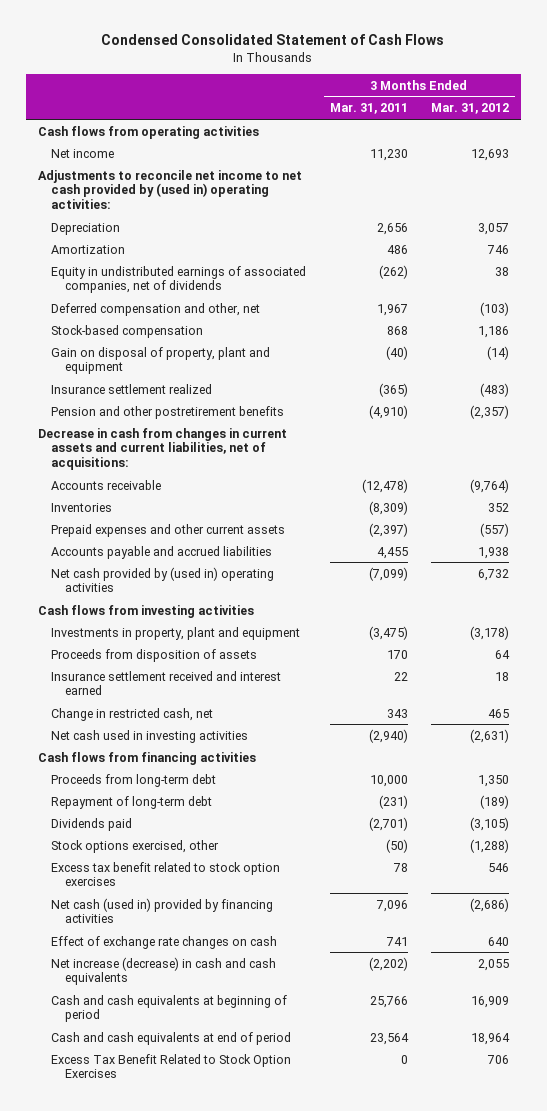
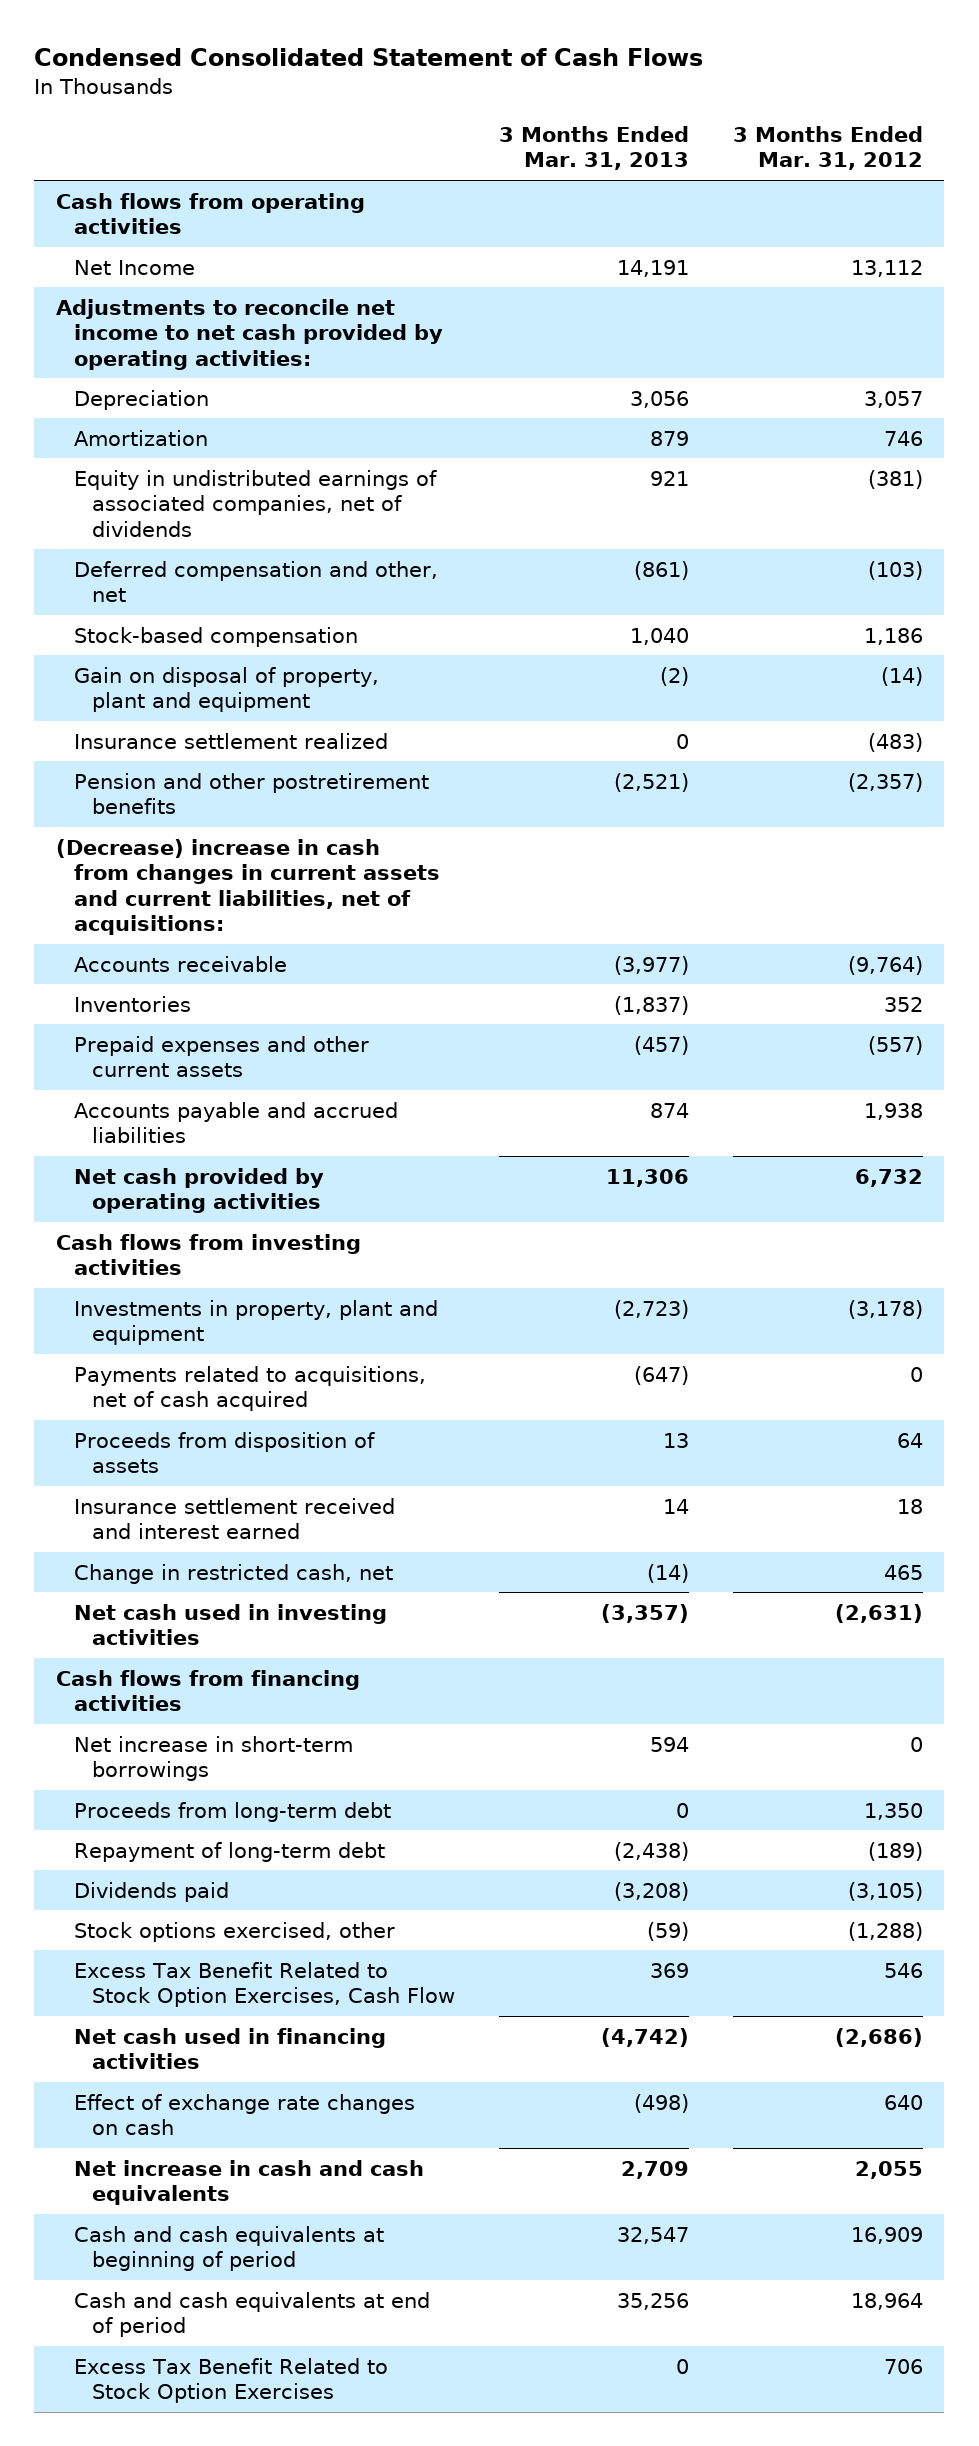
- | 3 Months Ended Mar. 31, 2011 | 3 Months Ended Mar. 31, 2012
+ | 3 Months Ended Mar. 31, 2013 | 3 Months Ended Mar. 31, 2012
- Net income | 11,230 | 12,693
- Adjustments to reconcile net income to net cash provided by (used in) operating activities:
+ Net Income | 14,191 | 13,112
+ Adjustments to reconcile net income to net cash provided by operating activities:
- Equity in undistributed earnings of associated companies, net of dividends | (262) | 38
+ Equity in undistributed earnings of associated companies, net of dividends | 921 | (381)
- Decrease in cash from changes in current assets and current liabilities, net of acquisitions:
+ (Decrease) increase in cash from changes in current assets and current liabilities, net of acquisitions:
- Net cash provided by (used in) operating activities | (7,099) | 6,732
+ Net cash provided by operating activities | 11,306 | 6,732
+ Payments related to acquisitions, net of cash acquired | (647) | 0
+ Net increase in short-term borrowings | 594 | 0
- Excess tax benefit related to stock option exercises | 78 | 546
- Net cash (used in) provided by financing activities | 7,096 | (2,686)
+ Excess Tax Benefit Related to Stock Option Exercises, Cash Flow | 369 | 546
+ Net cash used in financing activities | (4,742) | (2,686)
- Net increase (decrease) in cash and cash equivalents | (2,202) | 2,055
+ Net increase in cash and cash equivalents | 2,709 | 2,055

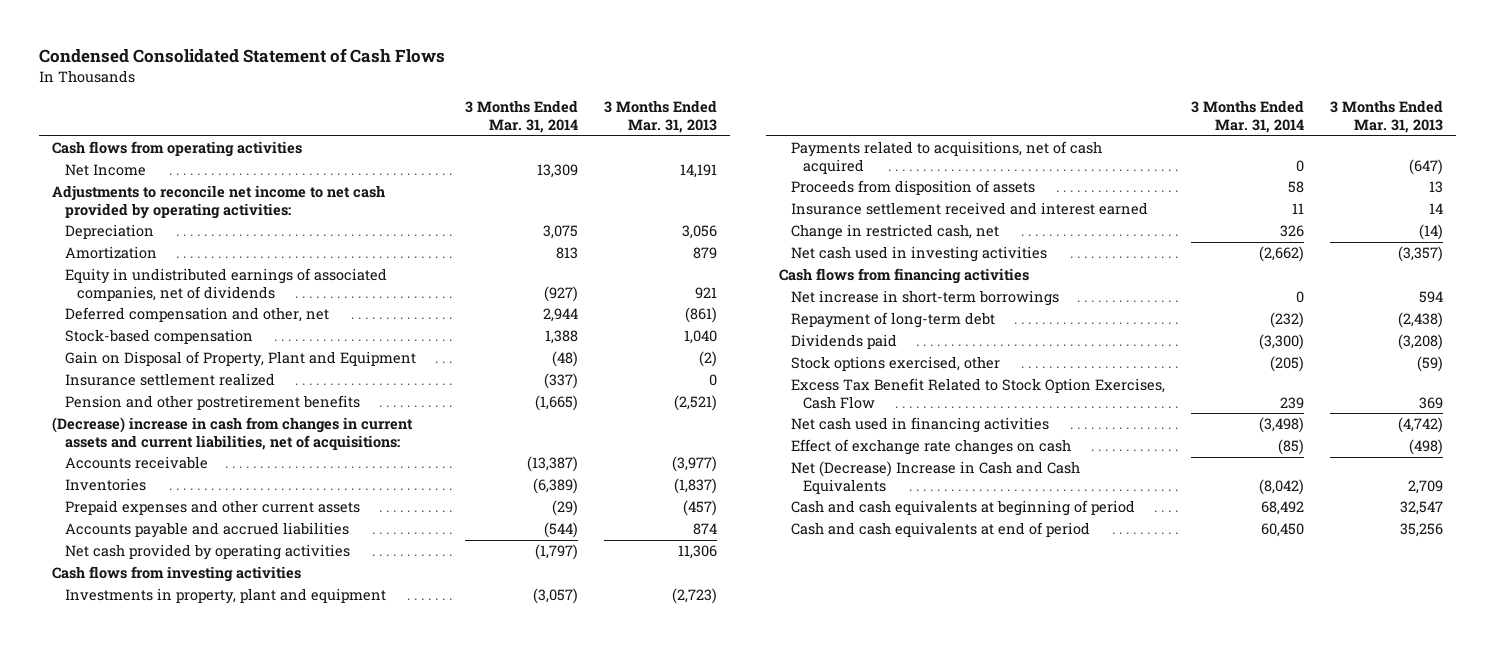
- | 3 Months Ended Mar. 31, 2013 | 3 Months Ended Mar. 31, 2012
+ | 3 Months Ended Mar. 31, 2014 | 3 Months Ended Mar. 31, 2013
- Gain on disposal of property, plant and equipment | (2) | (14)
+ Gain on Disposal of Property, Plant and Equipment | (48) | (2)
- Proceeds from long-term debt | 0 | 1,350
- Net increase in cash and cash equivalents | 2,709 | 2,055
+ Net (Decrease) Increase in Cash and Cash Equivalents | (8,042) | 2,709
- Excess Tax Benefit Related to Stock Option Exercises | 0 | 706

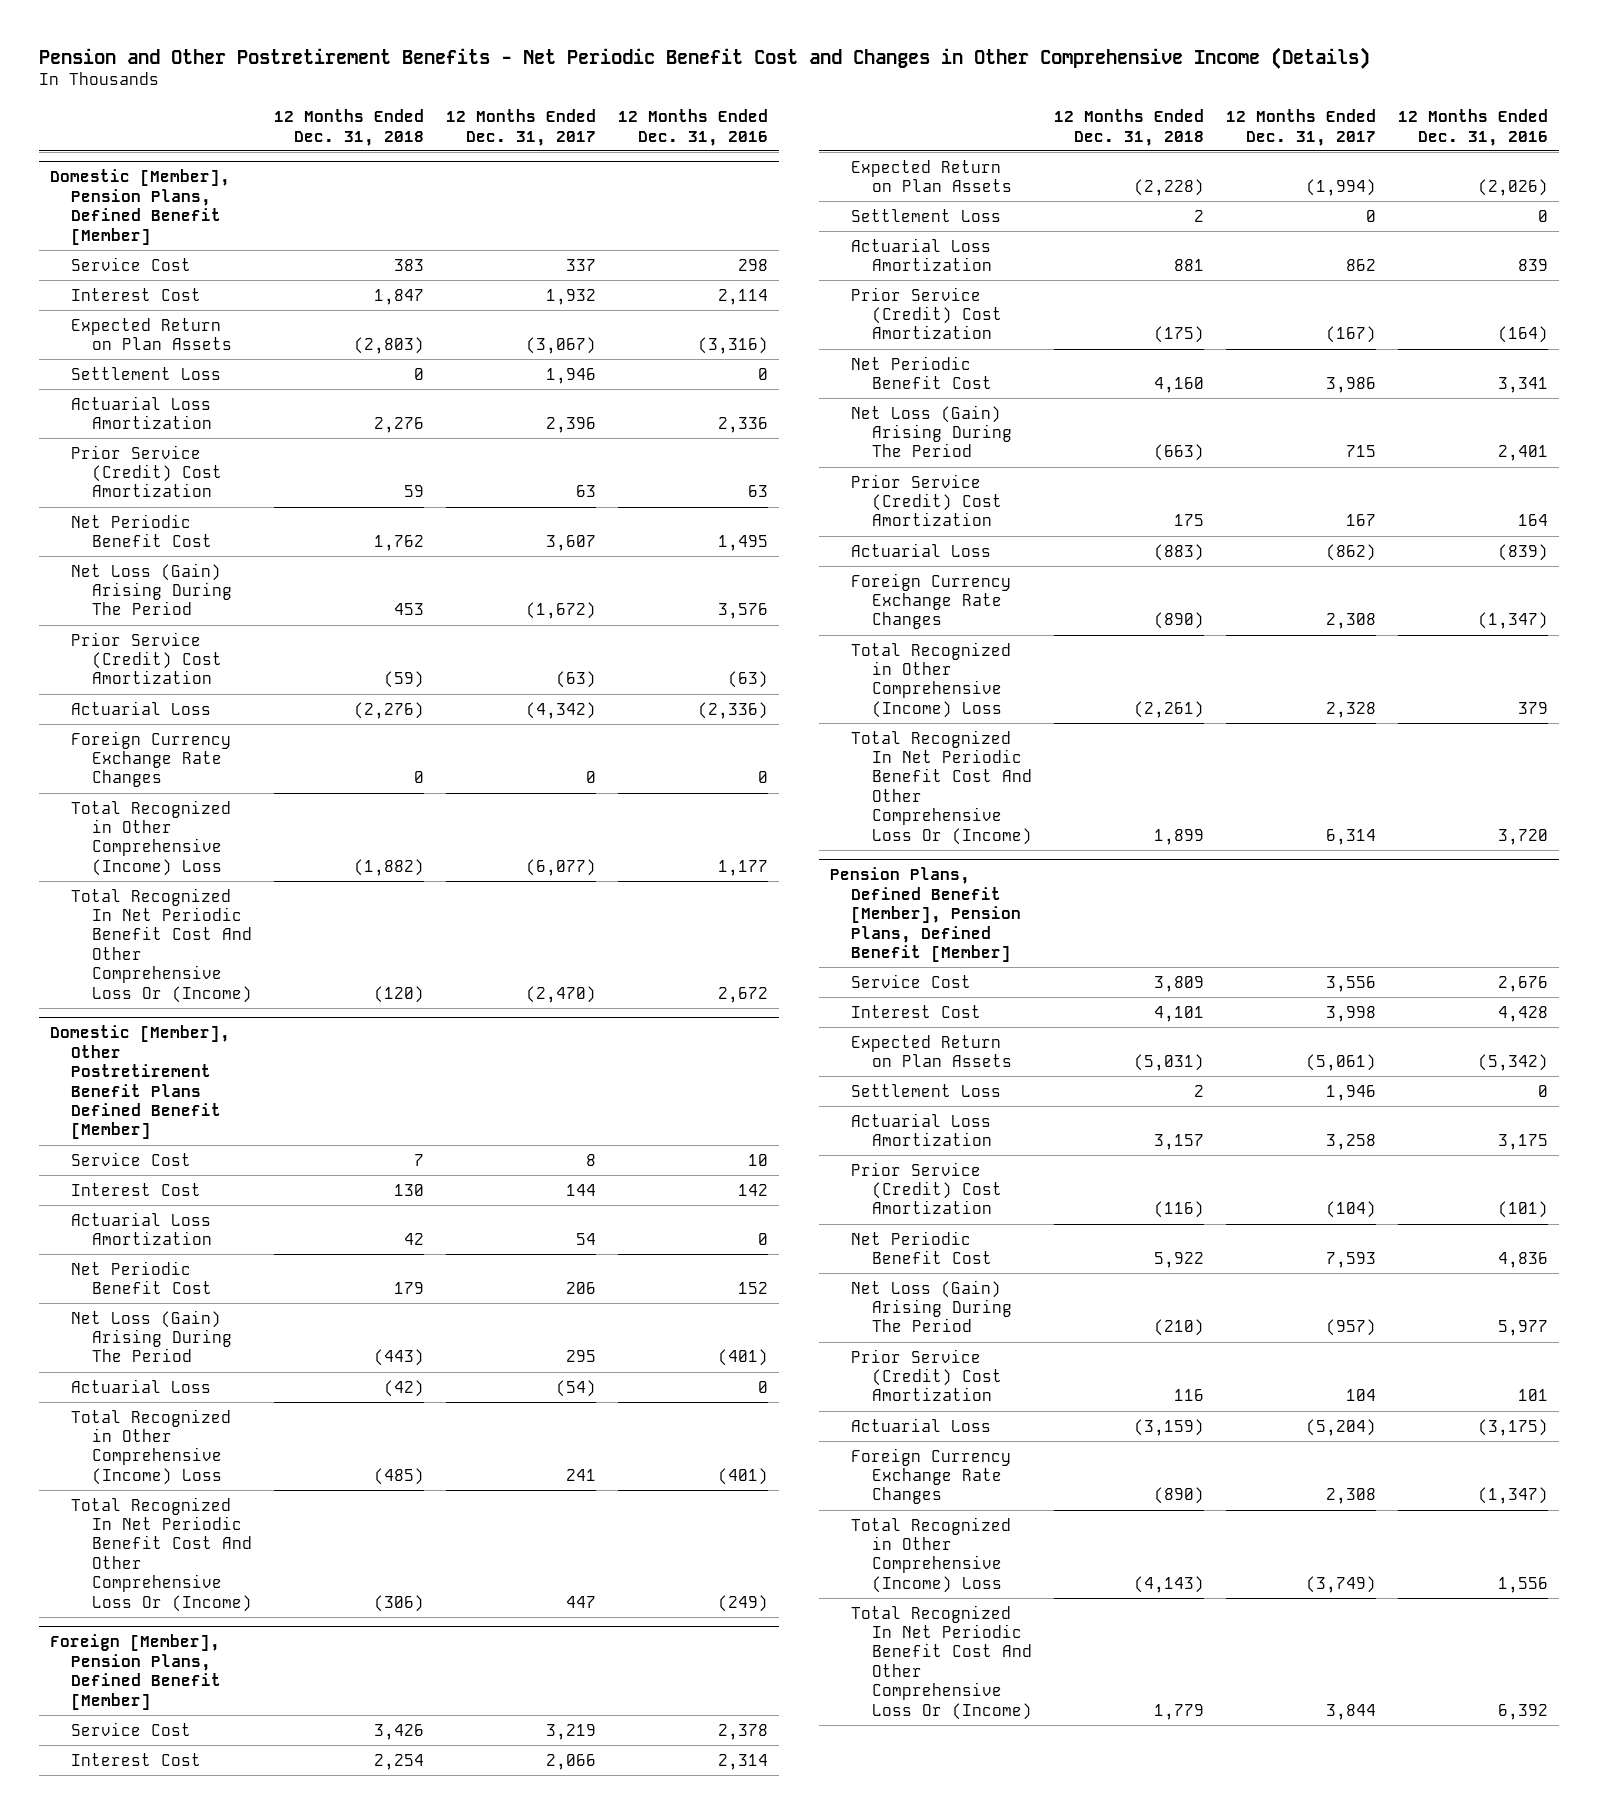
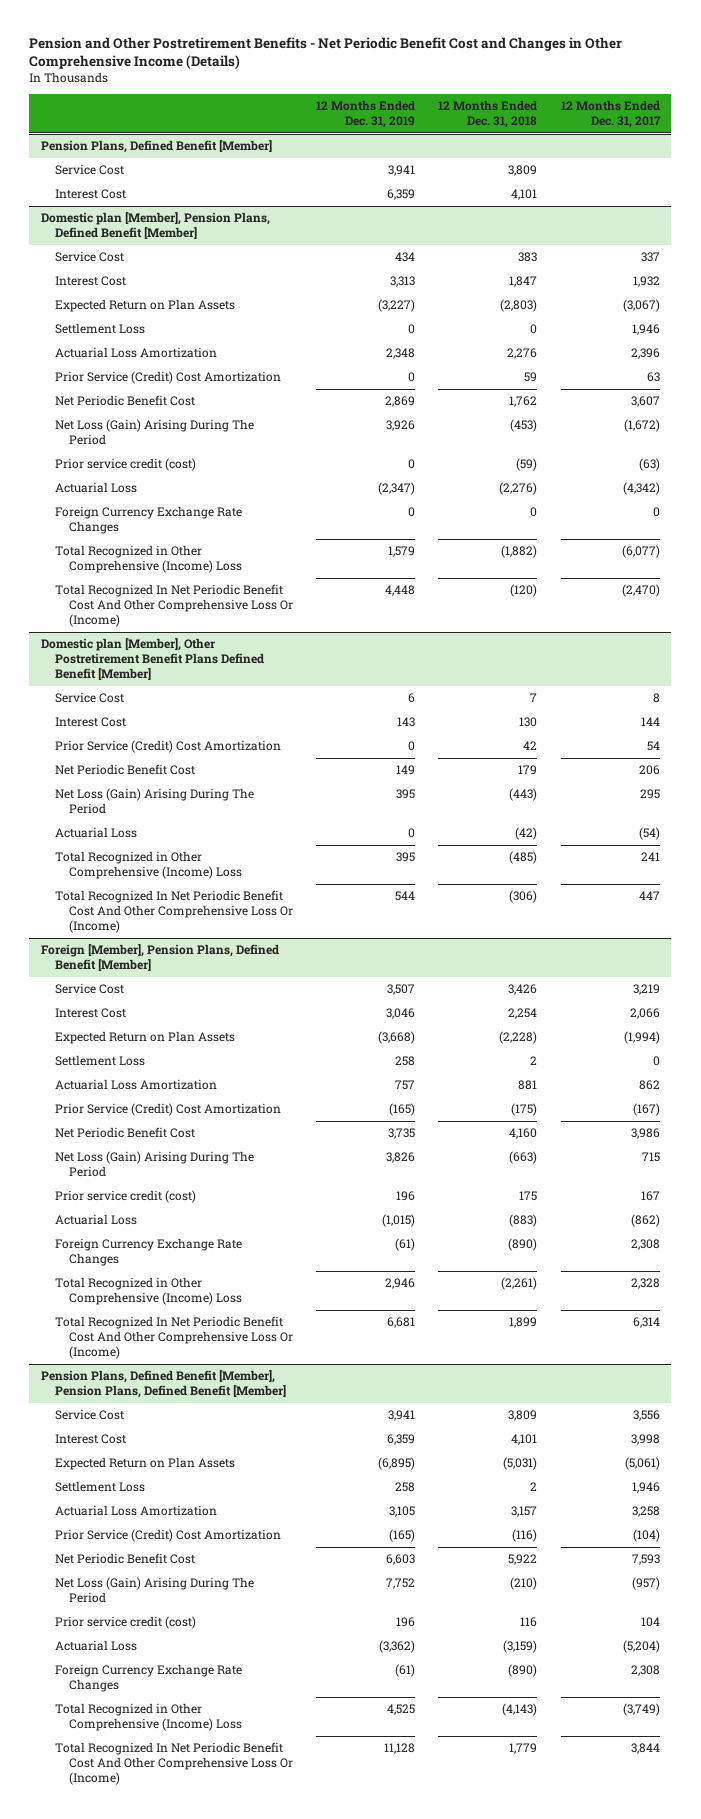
- | 12 Months Ended Dec. 31, 2018 | 12 Months Ended Dec. 31, 2017 | 12 Months Ended Dec. 31, 2016
+ | 12 Months Ended Dec. 31, 2019 | 12 Months Ended Dec. 31, 2018 | 12 Months Ended Dec. 31, 2017
- Domestic [Member], Pension Plans, Defined Benefit [Member]
+ Pension Plans, Defined Benefit [Member]
+ Service Cost | 3,941 | 3,809 |
+ Interest Cost | 6,359 | 4,101 |
+ Domestic plan [Member], Pension Plans, Defined Benefit [Member]
- Net Loss (Gain) Arising During The Period | 453 | (1,672) | 3,576
- Prior Service (Credit) Cost Amortization | (59) | (63) | (63)
+ Net Loss (Gain) Arising During The Period | 3,926 | (453) | (1,672)
+ Prior service credit (cost) | 0 | (59) | (63)
- Domestic [Member], Other Postretirement Benefit Plans Defined Benefit [Member]
+ Domestic plan [Member], Other Postretirement Benefit Plans Defined Benefit [Member]
- Actuarial Loss Amortization | 42 | 54 | 0
+ Prior Service (Credit) Cost Amortization | 0 | 42 | 54
@ Foreign [Member], Pension Plans, Defined Benefit [Member]
- Prior Service (Credit) Cost Amortization | 175 | 167 | 164
+ Prior service credit (cost) | 196 | 175 | 167
@ Pension Plans, Defined Benefit [Member], Pension Plans, Defined Benefit [Member]
- Prior Service (Credit) Cost Amortization | 116 | 104 | 101
+ Prior service credit (cost) | 196 | 116 | 104

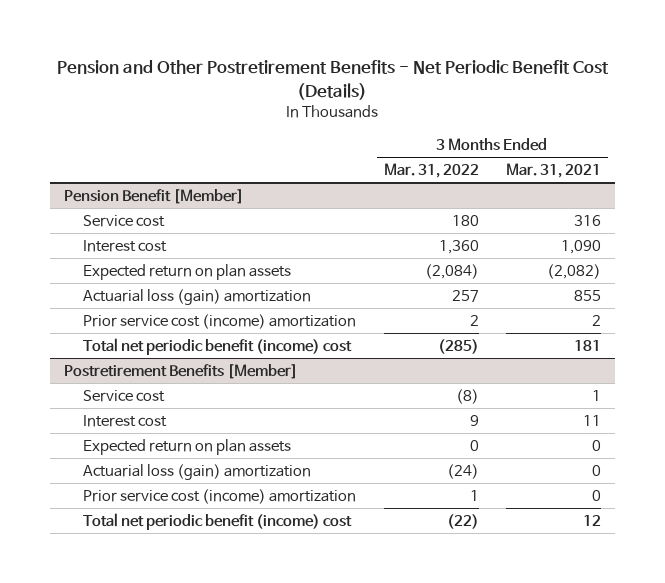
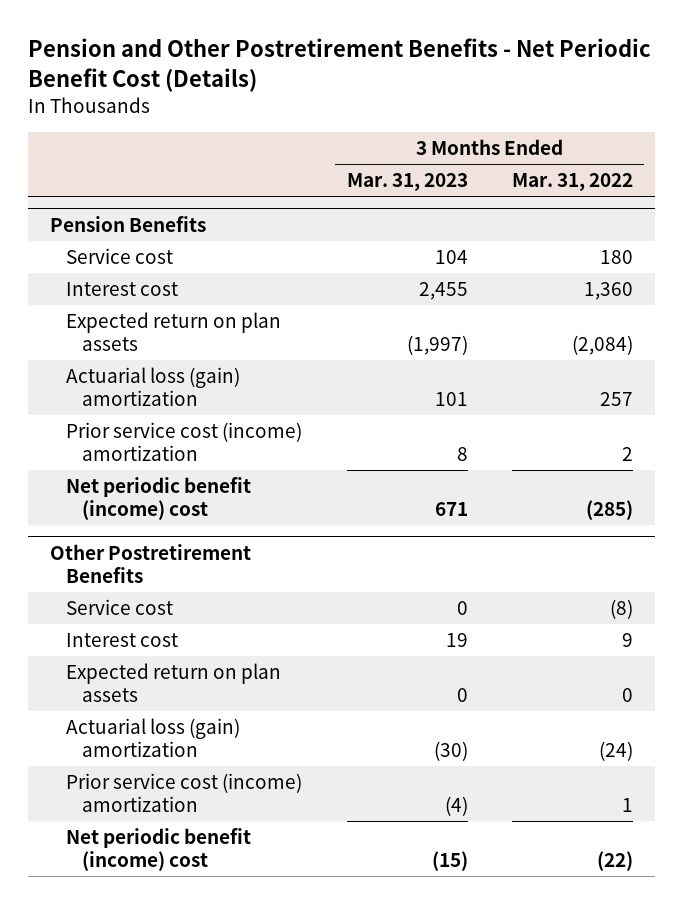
- | 3 Months Ended Mar. 31, 2022 | 3 Months Ended Mar. 31, 2021
+ | 3 Months Ended Mar. 31, 2023 | 3 Months Ended Mar. 31, 2022
- Pension Benefit [Member]
+ Pension Benefits
- Total net periodic benefit (income) cost | (285) | 181
- Postretirement Benefits [Member]
+ Net periodic benefit (income) cost | 671 | (285)
+ Other Postretirement Benefits
- Total net periodic benefit (income) cost | (22) | 12
+ Net periodic benefit (income) cost | (15) | (22)

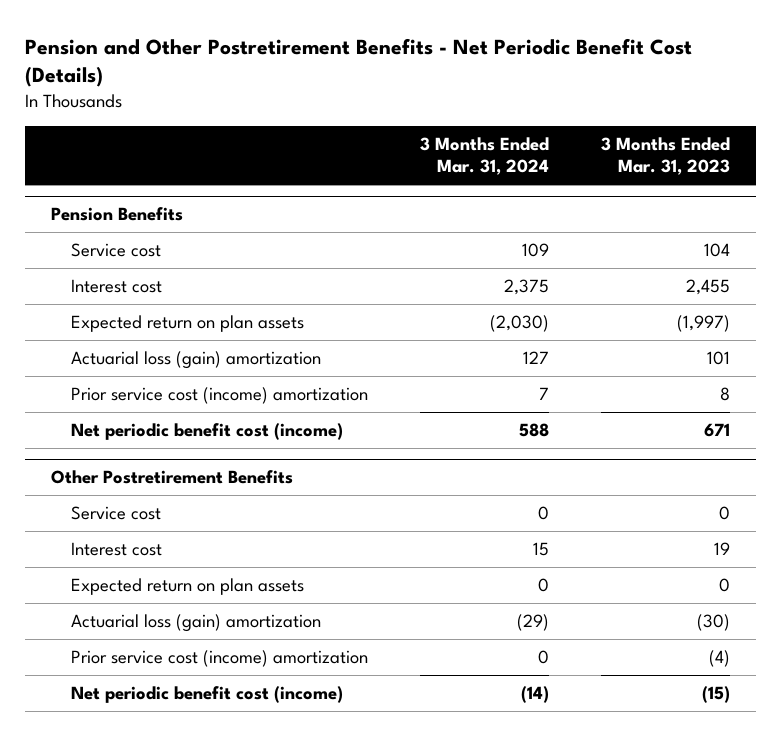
- | 3 Months Ended Mar. 31, 2023 | 3 Months Ended Mar. 31, 2022
+ | 3 Months Ended Mar. 31, 2024 | 3 Months Ended Mar. 31, 2023
@ Pension Benefits
- Net periodic benefit (income) cost | 671 | (285)
+ Net periodic benefit cost (income) | 588 | 671
@ Other Postretirement Benefits
- Net periodic benefit (income) cost | (15) | (22)
+ Net periodic benefit cost (income) | (14) | (15)

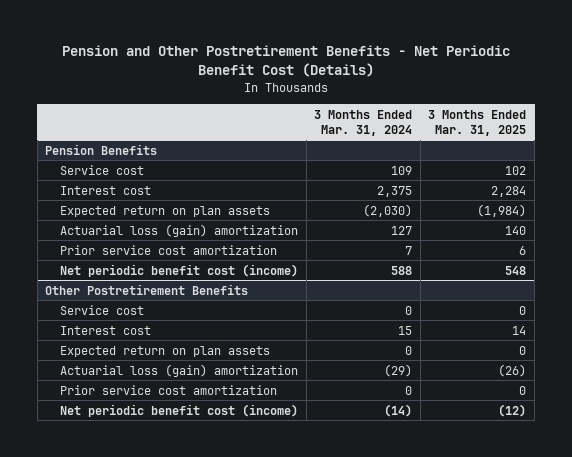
- | 3 Months Ended Mar. 31, 2024 | 3 Months Ended Mar. 31, 2023
+ | 3 Months Ended Mar. 31, 2024 | 3 Months Ended Mar. 31, 2025
@ Pension Benefits
- Prior service cost (income) amortization | 7 | 8
+ Prior service cost amortization | 7 | 6
@ Other Postretirement Benefits
- Prior service cost (income) amortization | 0 | (4)
+ Prior service cost amortization | 0 | 0

